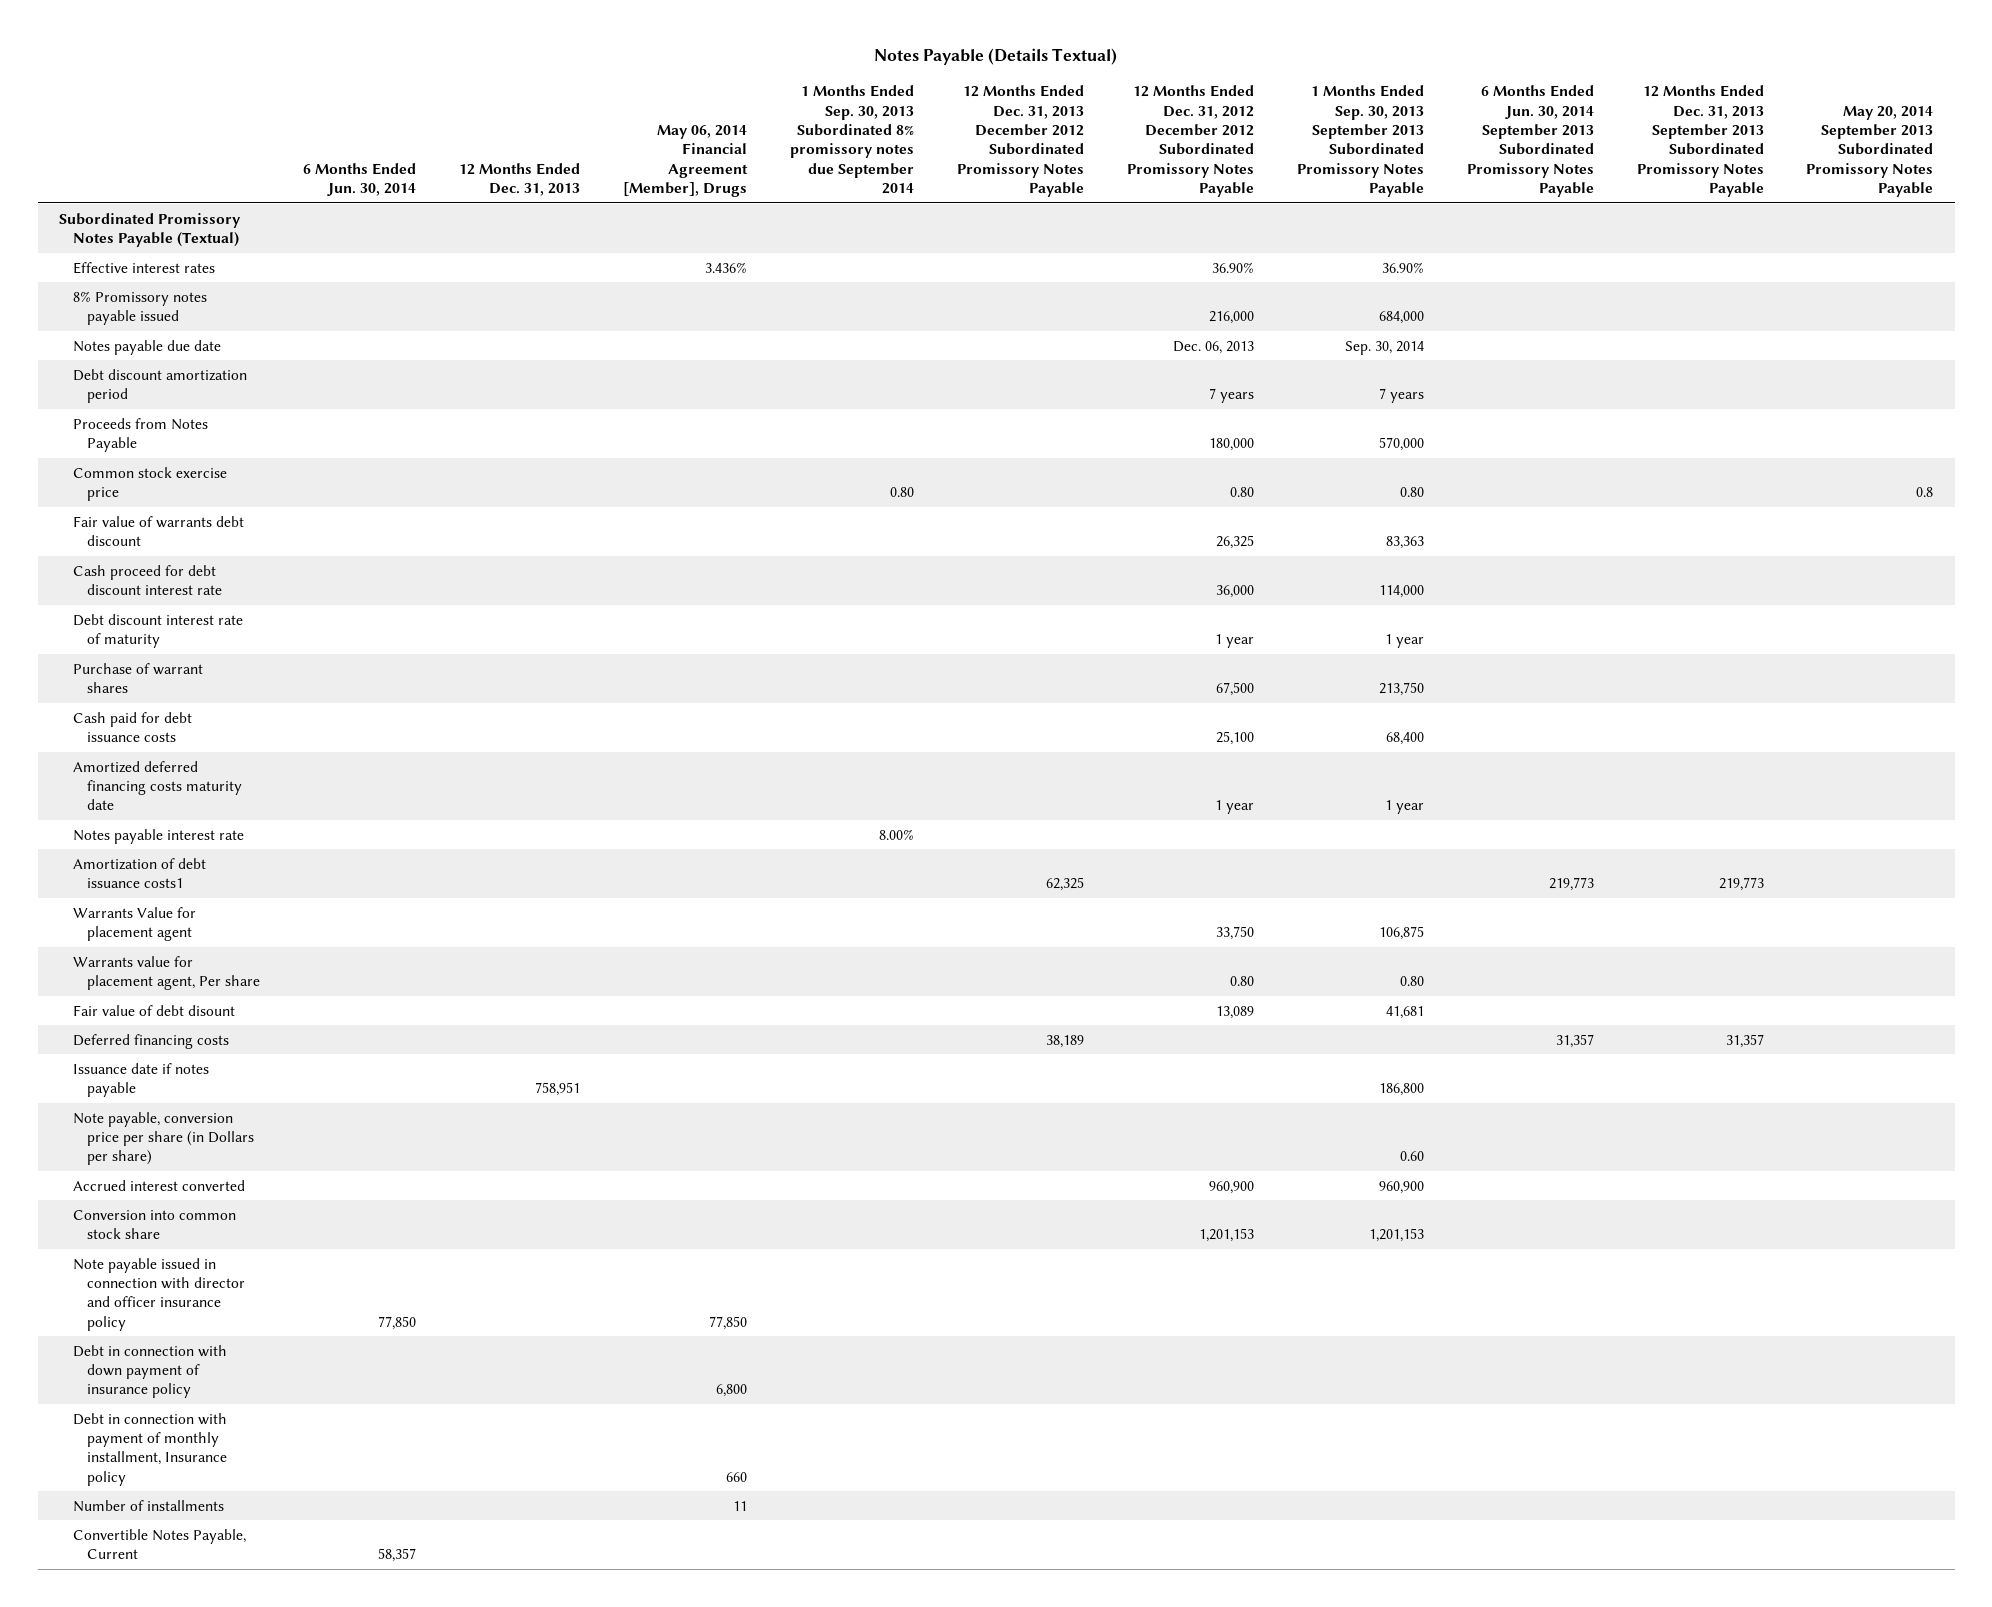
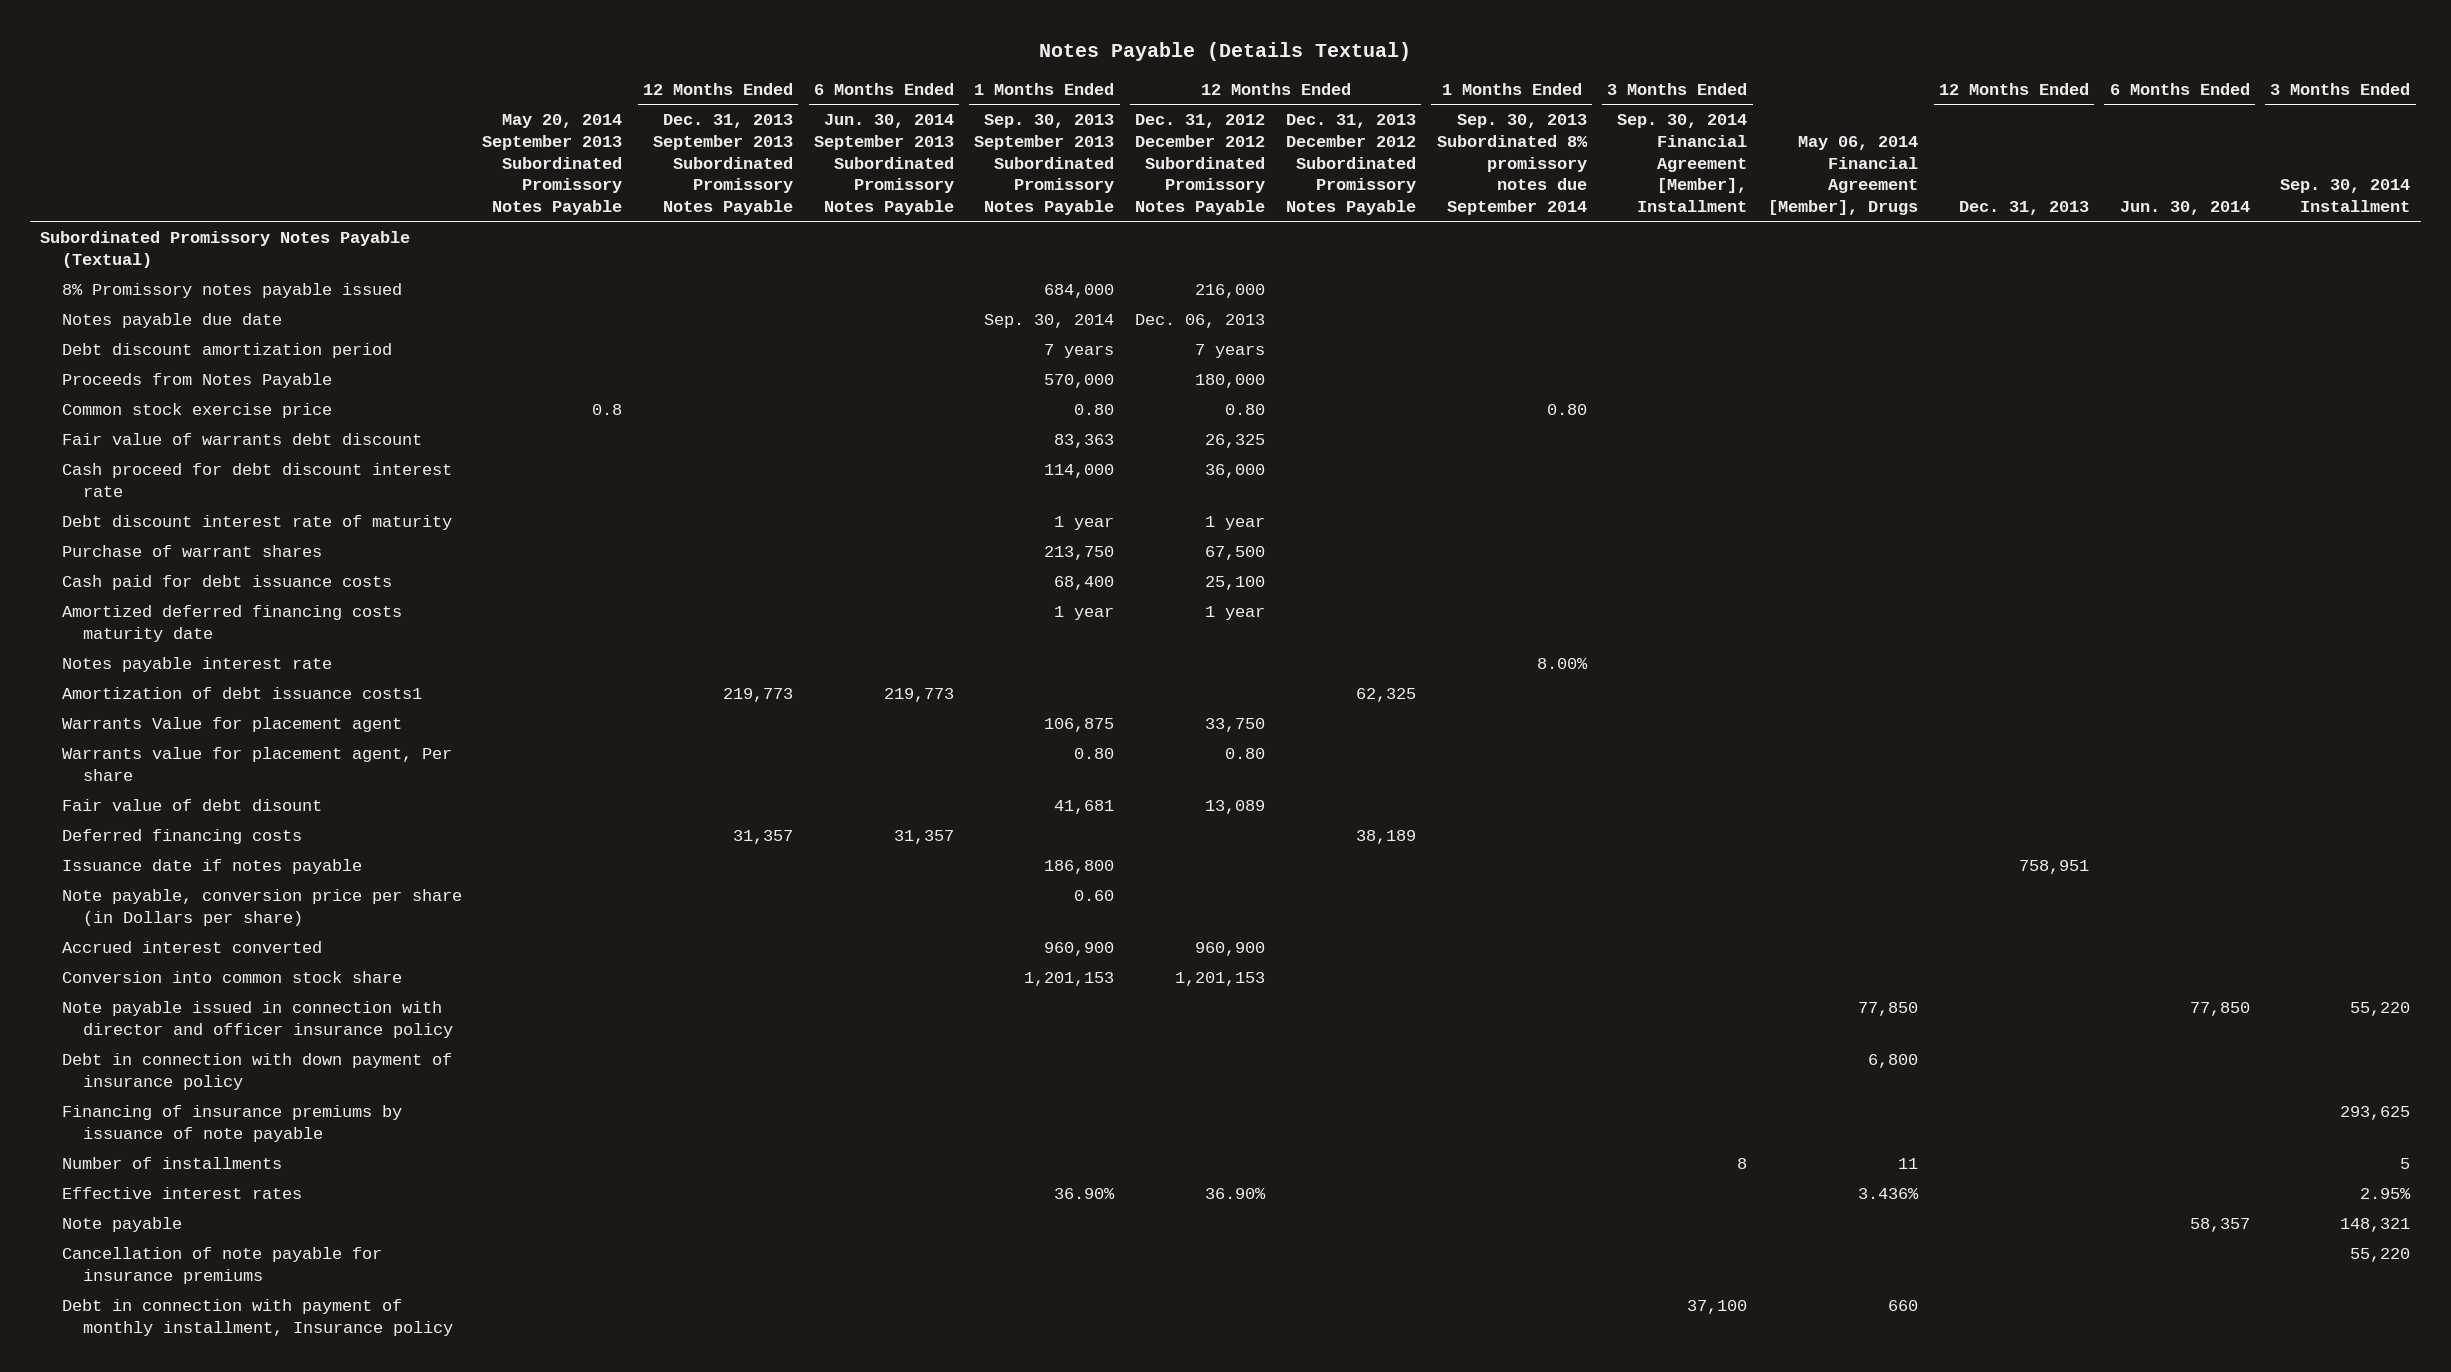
- | 6 Months Ended Jun. 30, 2014 | 12 Months Ended Dec. 31, 2013 | May 06, 2014 Financial Agreement [Member], Drugs | 1 Months Ended Sep. 30, 2013 Subordinated 8% promissory notes due September 2014 | 12 Months Ended Dec. 31, 2013 December 2012 Subordinated Promissory Notes Payable | 12 Months Ended Dec. 31, 2012 December 2012 Subordinated Promissory Notes Payable | 1 Months Ended Sep. 30, 2013 September 2013 Subordinated Promissory Notes Payable | 6 Months Ended Jun. 30, 2014 September 2013 Subordinated Promissory Notes Payable | 12 Months Ended Dec. 31, 2013 September 2013 Subordinated Promissory Notes Payable | May 20, 2014 September 2013 Subordinated Promissory Notes Payable
+ | May 20, 2014 September 2013 Subordinated Promissory Notes Payable | 12 Months Ended Dec. 31, 2013 September 2013 Subordinated Promissory Notes Payable | 6 Months Ended Jun. 30, 2014 September 2013 Subordinated Promissory Notes Payable | 1 Months Ended Sep. 30, 2013 September 2013 Subordinated Promissory Notes Payable | 12 Months Ended Dec. 31, 2012 December 2012 Subordinated Promissory Notes Payable | 12 Months Ended Dec. 31, 2013 December 2012 Subordinated Promissory Notes Payable | 1 Months Ended Sep. 30, 2013 Subordinated 8% promissory notes due September 2014 | 3 Months Ended Sep. 30, 2014 Financial Agreement [Member], Installment | May 06, 2014 Financial Agreement [Member], Drugs | 12 Months Ended Dec. 31, 2013 | 6 Months Ended Jun. 30, 2014 | 3 Months Ended Sep. 30, 2014 Installment
+ Financing of insurance premiums by issuance of note payable | | | | | | | | | | | | 293,625
- Convertible Notes Payable, Current | 58,357 | | | | | | | | |
moved down: Effective interest rates | | | | 36.90% | 36.90% | | | | 3.436% | | | 2.95%
+ Note payable | | | | | | | | | | | 58,357 | 148,321
+ Cancellation of note payable for insurance premiums | | | | | | | | | | | | 55,220
moved down: Debt in connection with payment of monthly installment, Insurance policy | | | | | | | | 37,100 | 660 | | |

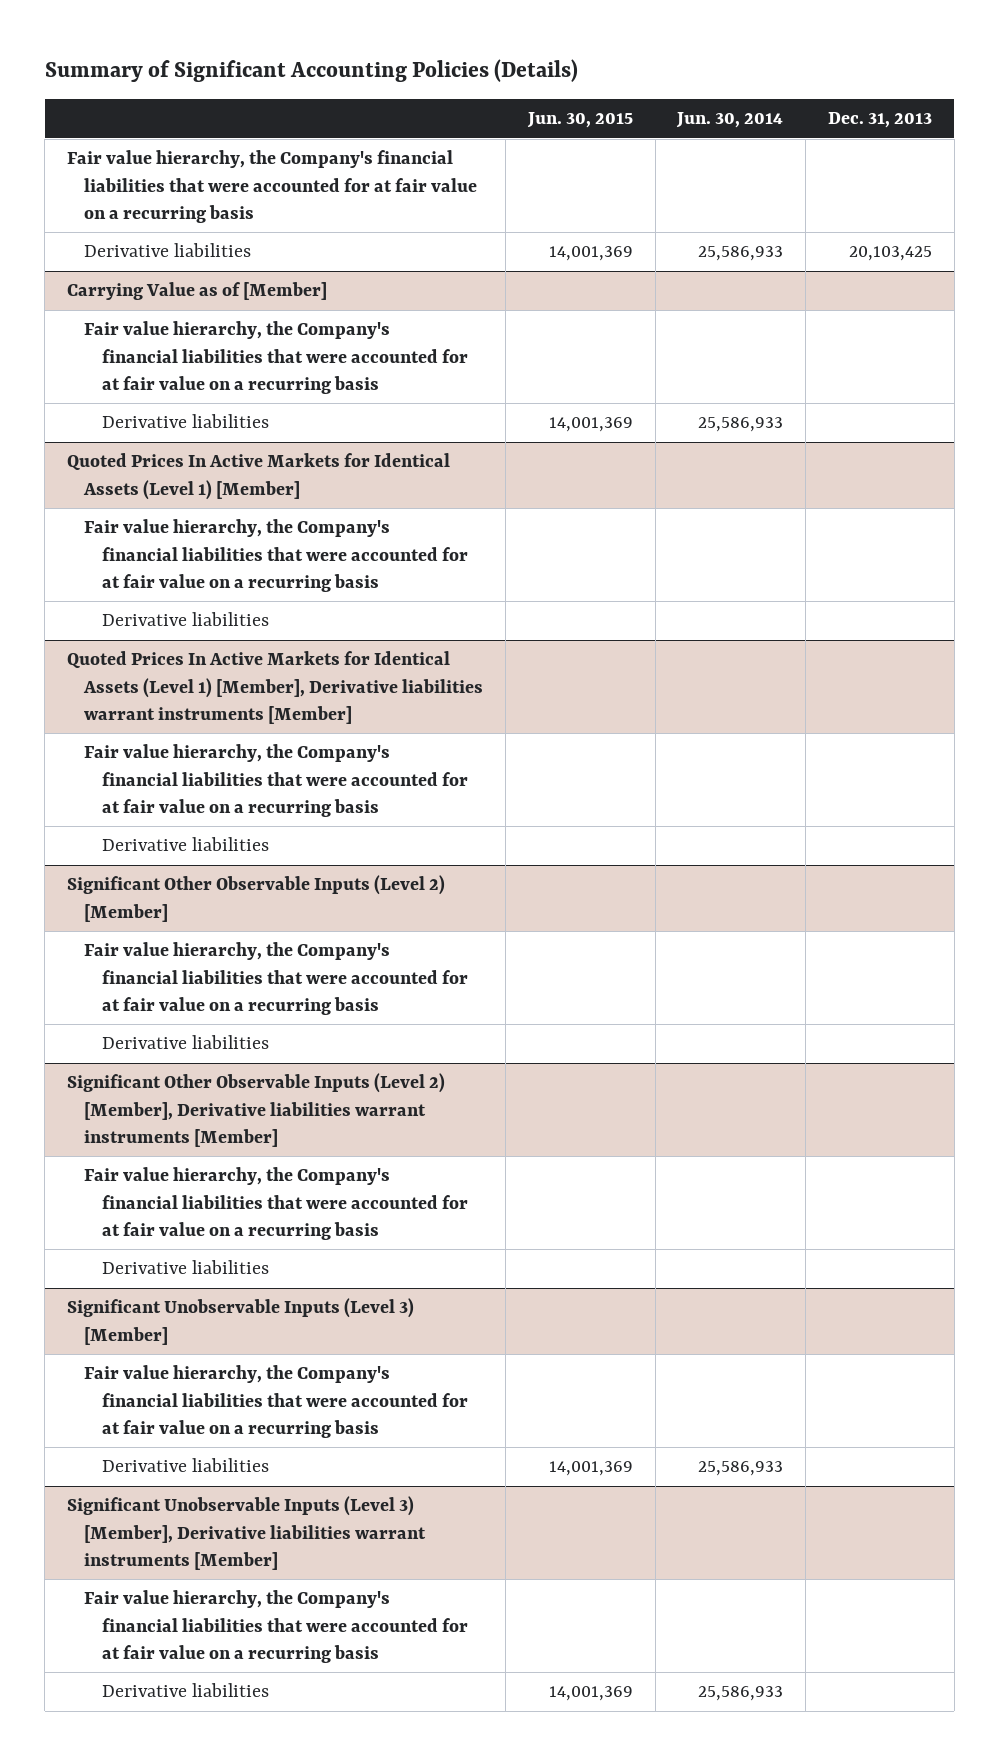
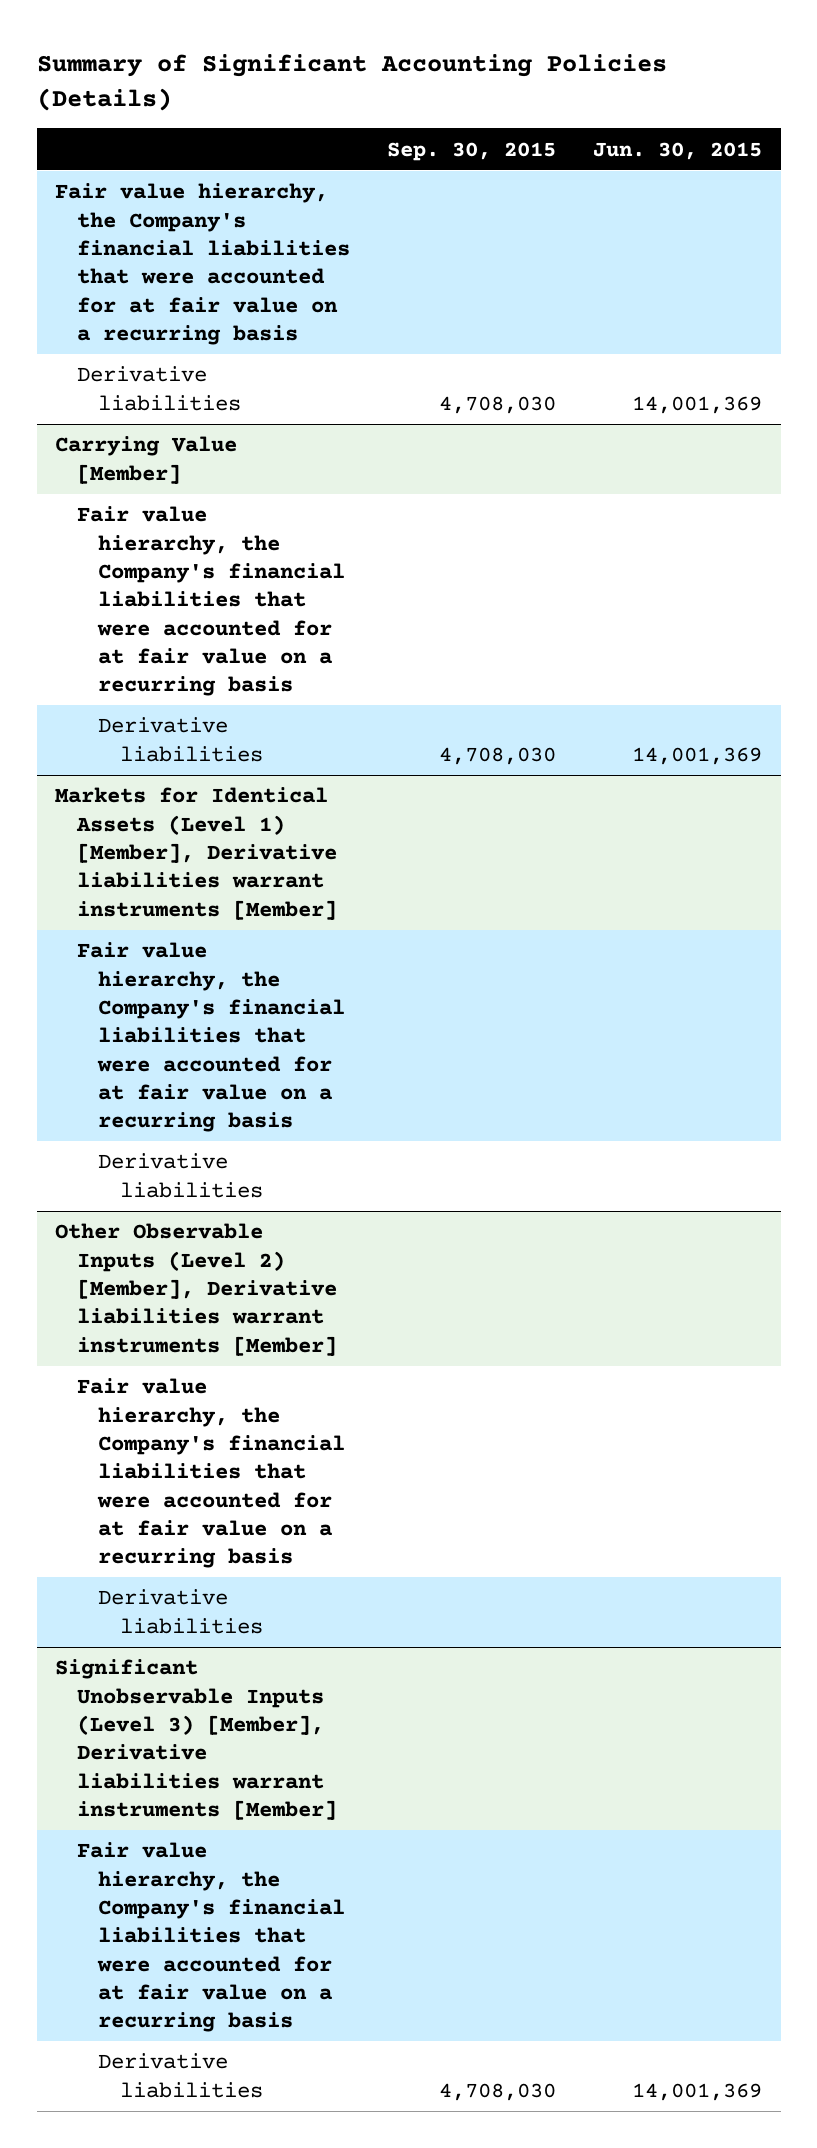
- | Jun. 30, 2015 | Jun. 30, 2014 | Dec. 31, 2013
+ | Sep. 30, 2015 | Jun. 30, 2015
- Carrying Value as of [Member]
+ Carrying Value [Member]
- Quoted Prices In Active Markets for Identical Assets (Level 1) [Member]
- Fair value hierarchy, the Company's financial liabilities that were accounted for at fair value on a recurring basis
- Derivative liabilities
- Quoted Prices In Active Markets for Identical Assets (Level 1) [Member], Derivative liabilities warrant instruments [Member]
- Fair value hierarchy, the Company's financial liabilities that were accounted for at fair value on a recurring basis
- Derivative liabilities
- Significant Other Observable Inputs (Level 2) [Member]
+ Markets for Identical Assets (Level 1) [Member], Derivative liabilities warrant instruments [Member]
- Significant Other Observable Inputs (Level 2) [Member], Derivative liabilities warrant instruments [Member]
+ Other Observable Inputs (Level 2) [Member], Derivative liabilities warrant instruments [Member]
- Significant Unobservable Inputs (Level 3) [Member]
- Fair value hierarchy, the Company's financial liabilities that were accounted for at fair value on a recurring basis
- Derivative liabilities | 14,001,369 | 25,586,933 |

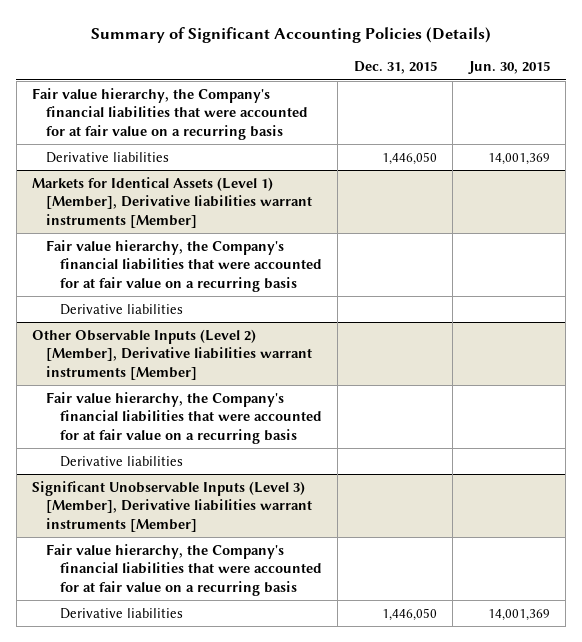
- | Sep. 30, 2015 | Jun. 30, 2015
+ | Dec. 31, 2015 | Jun. 30, 2015
- Carrying Value [Member]
- Fair value hierarchy, the Company's financial liabilities that were accounted for at fair value on a recurring basis
- Derivative liabilities | 4,708,030 | 14,001,369

